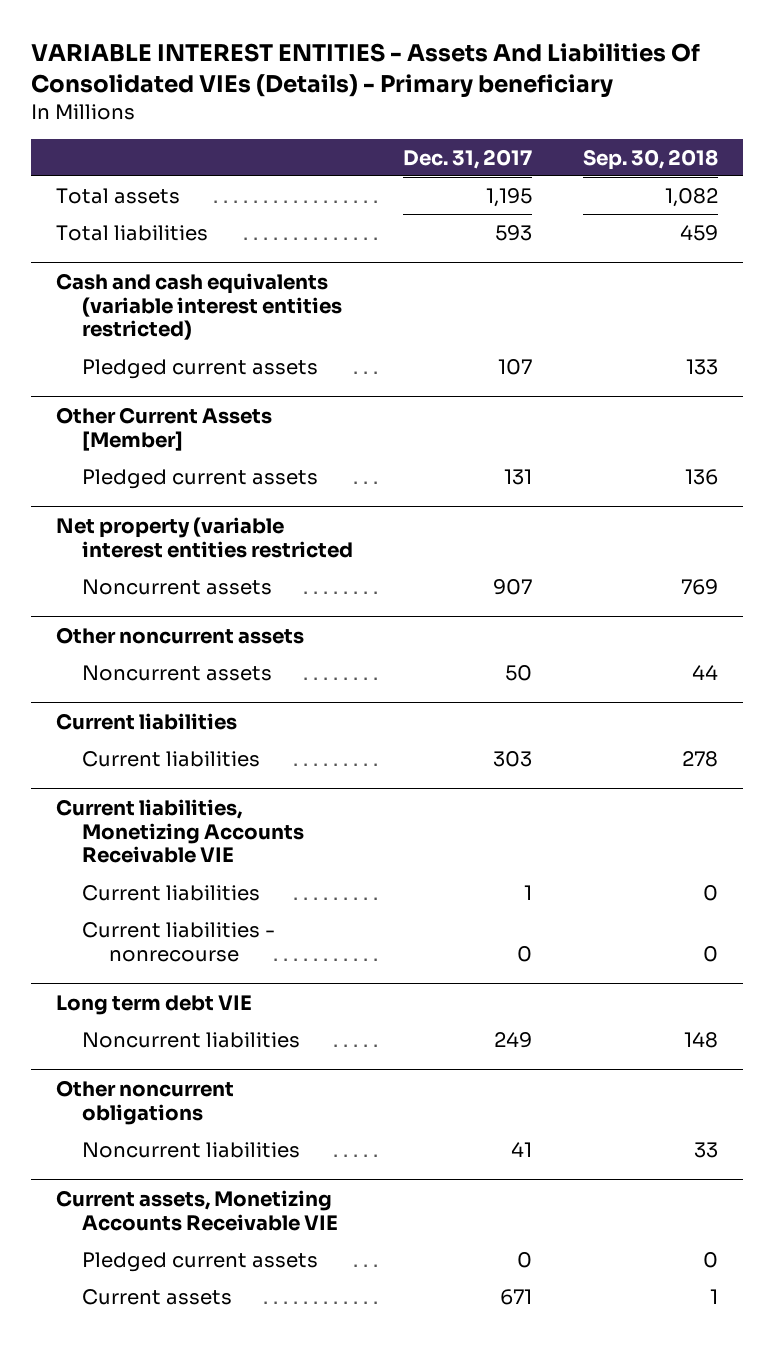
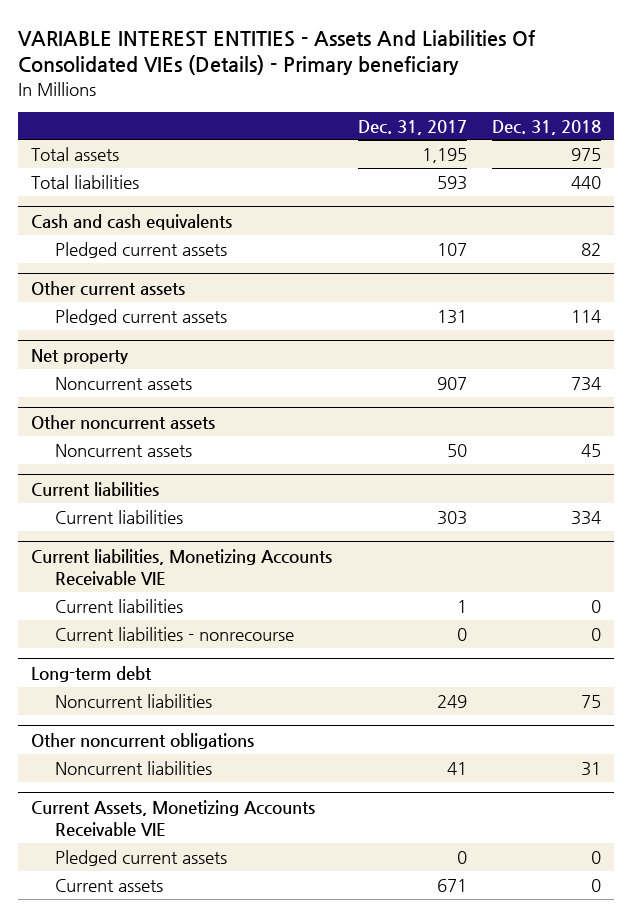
- | Dec. 31, 2017 | Sep. 30, 2018
+ | Dec. 31, 2017 | Dec. 31, 2018
- Cash and cash equivalents (variable interest entities restricted)
+ Cash and cash equivalents
- Other Current Assets [Member]
+ Other current assets
- Net property (variable interest entities restricted
+ Net property
- Long term debt VIE
+ Long-term debt
- Current assets, Monetizing Accounts Receivable VIE
+ Current Assets, Monetizing Accounts Receivable VIE

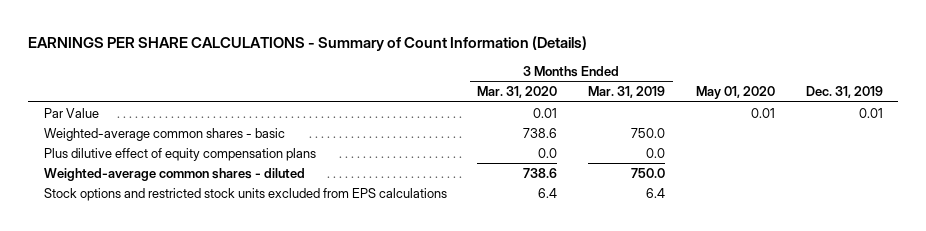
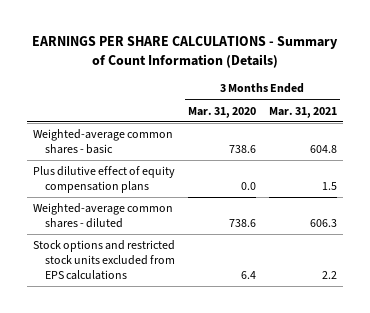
- | 3 Months Ended Mar. 31, 2020 | 3 Months Ended Mar. 31, 2019 | May 01, 2020 | Dec. 31, 2019
+ | 3 Months Ended Mar. 31, 2020 | 3 Months Ended Mar. 31, 2021
- Par Value | 0.01 | | 0.01 | 0.01

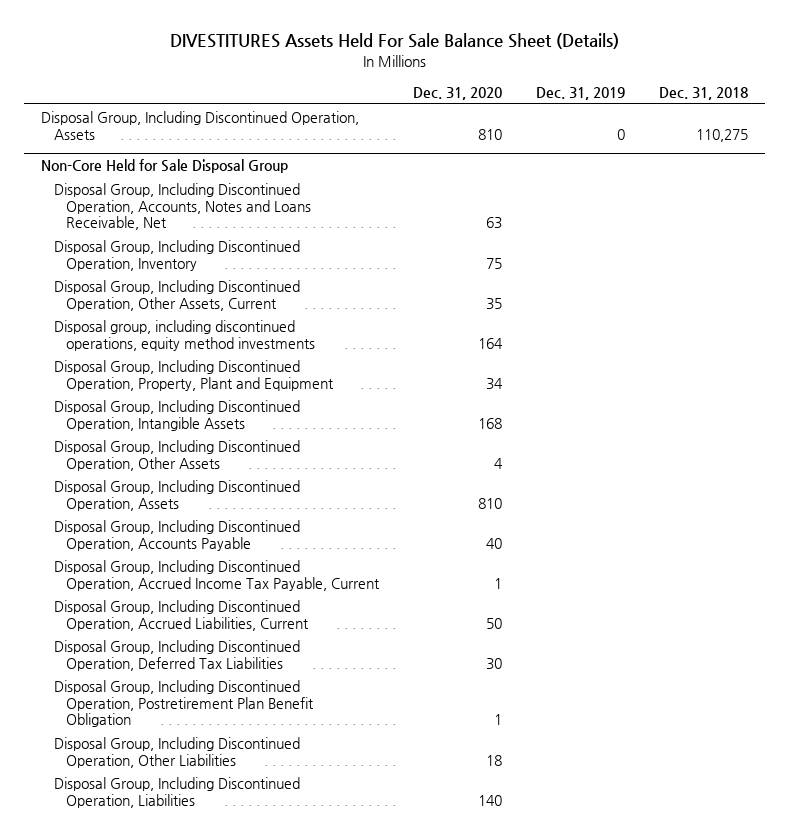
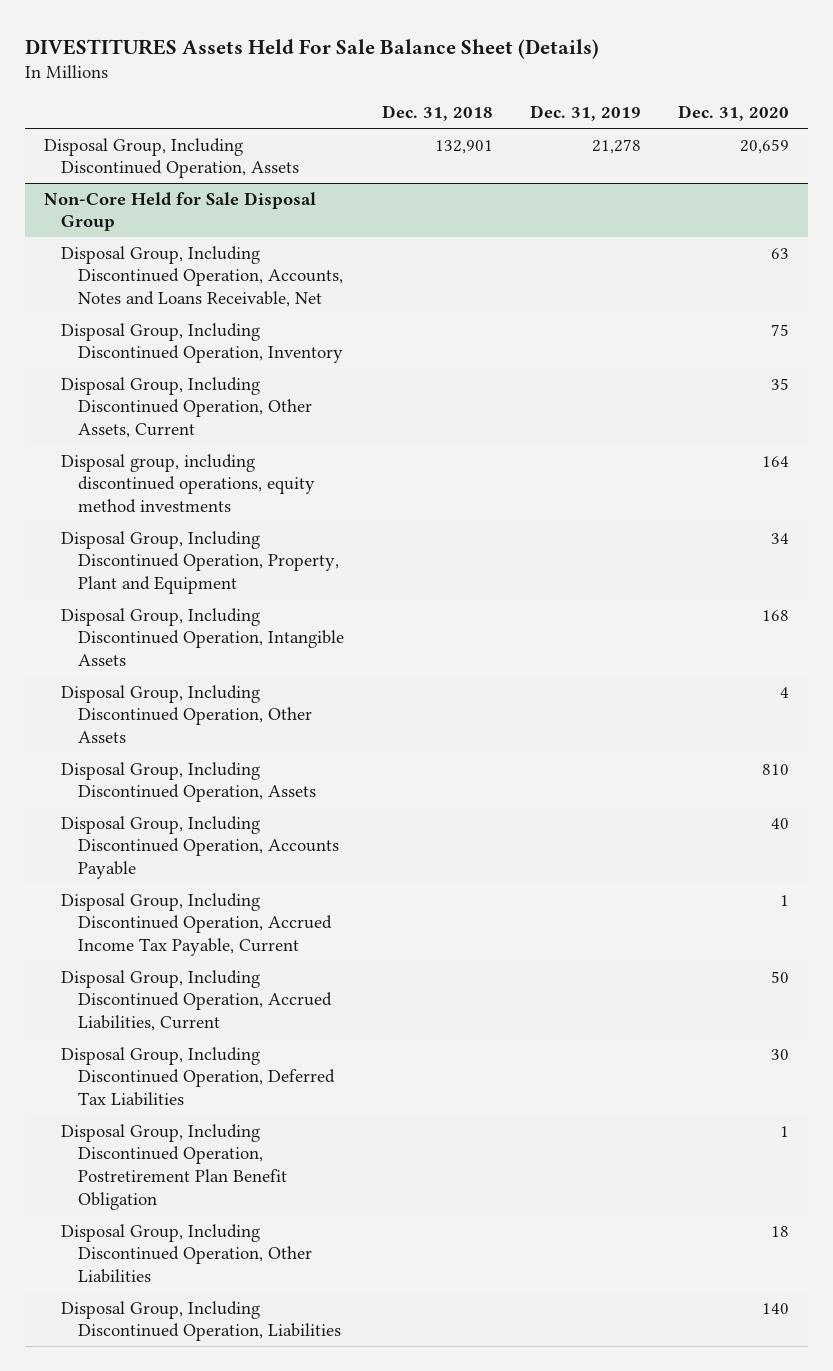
- | Dec. 31, 2020 | Dec. 31, 2019 | Dec. 31, 2018
+ | Dec. 31, 2018 | Dec. 31, 2019 | Dec. 31, 2020
- Disposal Group, Including Discontinued Operation, Assets | 810 | 0 | 110,275
+ Disposal Group, Including Discontinued Operation, Assets | 132,901 | 21,278 | 20,659

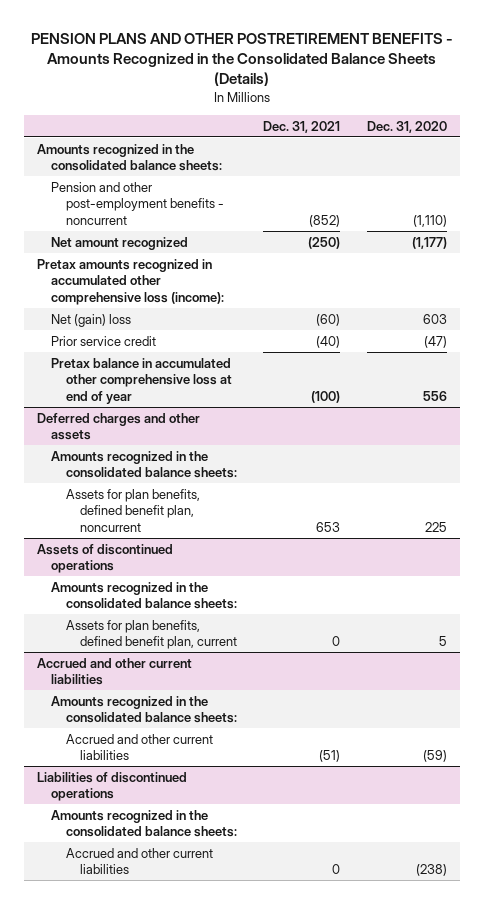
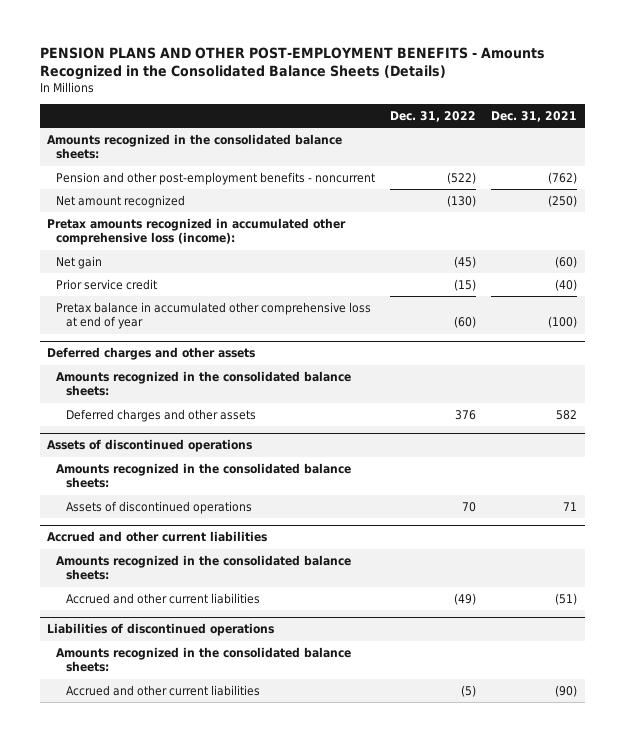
- PENSION PLANS AND OTHER POSTRETIREMENT BENEFITS - Amounts Recognized in the Consolidated Balance Sheets (Details)
+ PENSION PLANS AND OTHER POST-EMPLOYMENT BENEFITS - Amounts Recognized in the Consolidated Balance Sheets (Details)
- | Dec. 31, 2021 | Dec. 31, 2020
+ | Dec. 31, 2022 | Dec. 31, 2021
- Pension and other post-employment benefits - noncurrent | (852) | (1,110)
+ Pension and other post-employment benefits - noncurrent | (522) | (762)
- Net (gain) loss | (60) | 603
+ Net gain | (45) | (60)
@ Deferred charges and other assets
- Assets for plan benefits, defined benefit plan, noncurrent | 653 | 225
+ Deferred charges and other assets | 376 | 582
@ Assets of discontinued operations
- Assets for plan benefits, defined benefit plan, current | 0 | 5
+ Assets of discontinued operations | 70 | 71
@ Liabilities of discontinued operations
- Accrued and other current liabilities | 0 | (238)
+ Accrued and other current liabilities | (5) | (90)

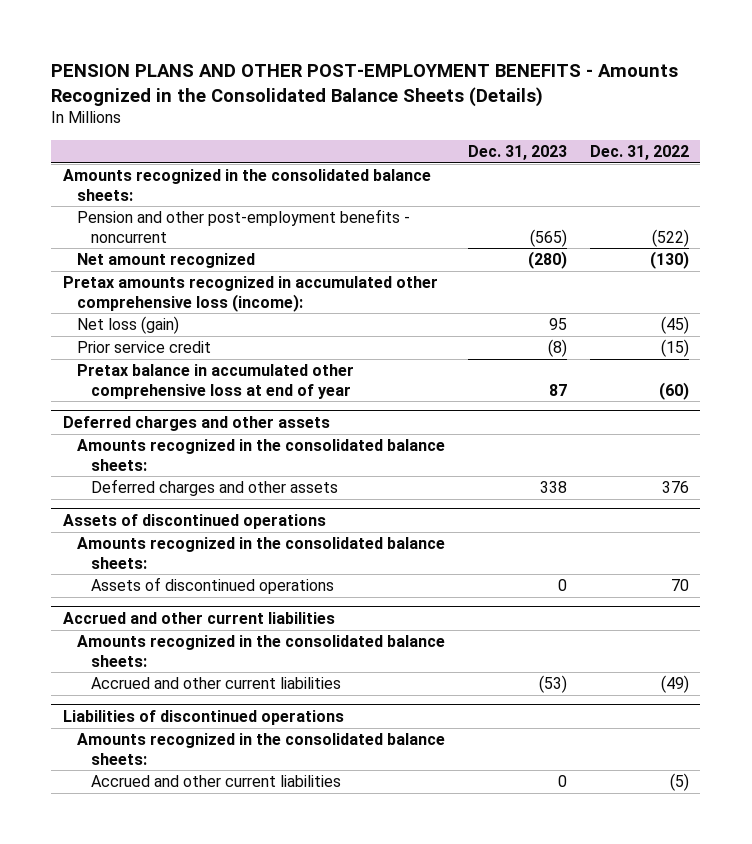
- | Dec. 31, 2022 | Dec. 31, 2021
+ | Dec. 31, 2023 | Dec. 31, 2022
- Net gain | (45) | (60)
+ Net loss (gain) | 95 | (45)

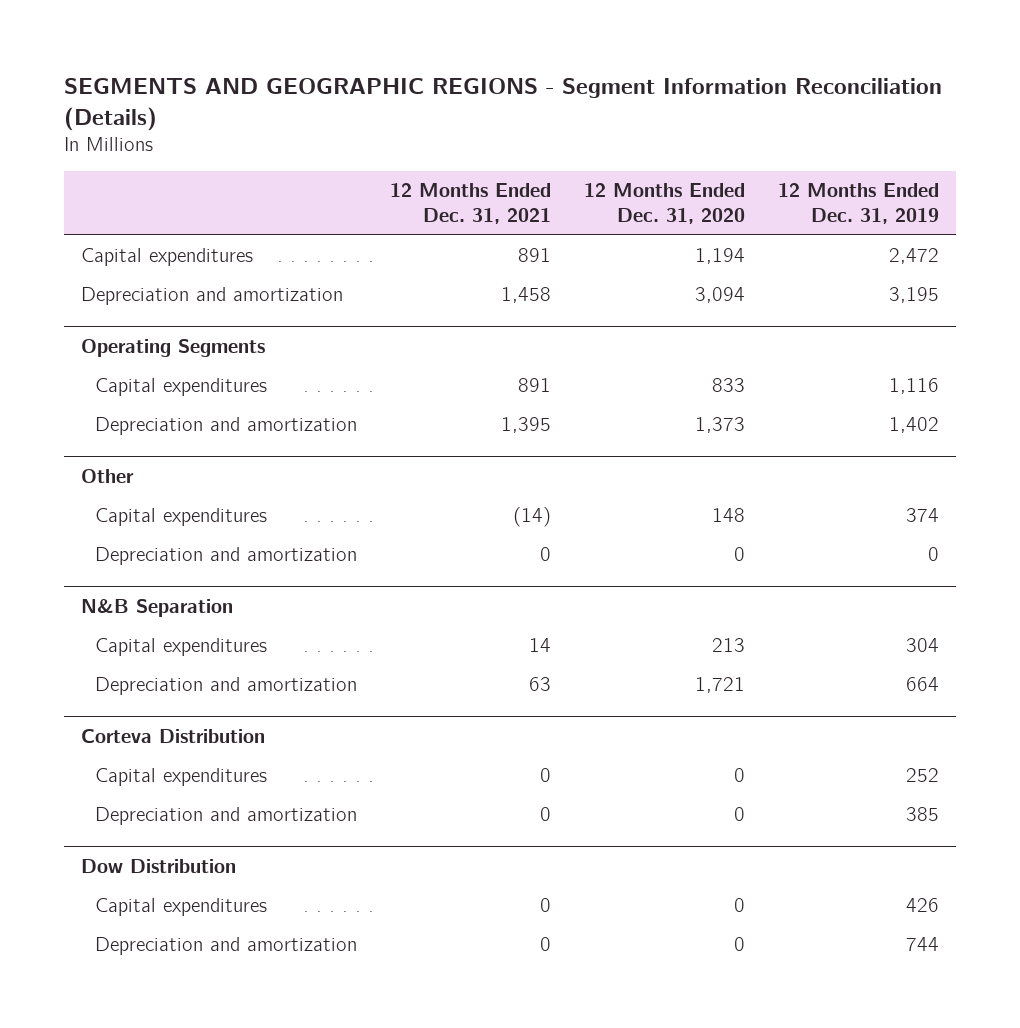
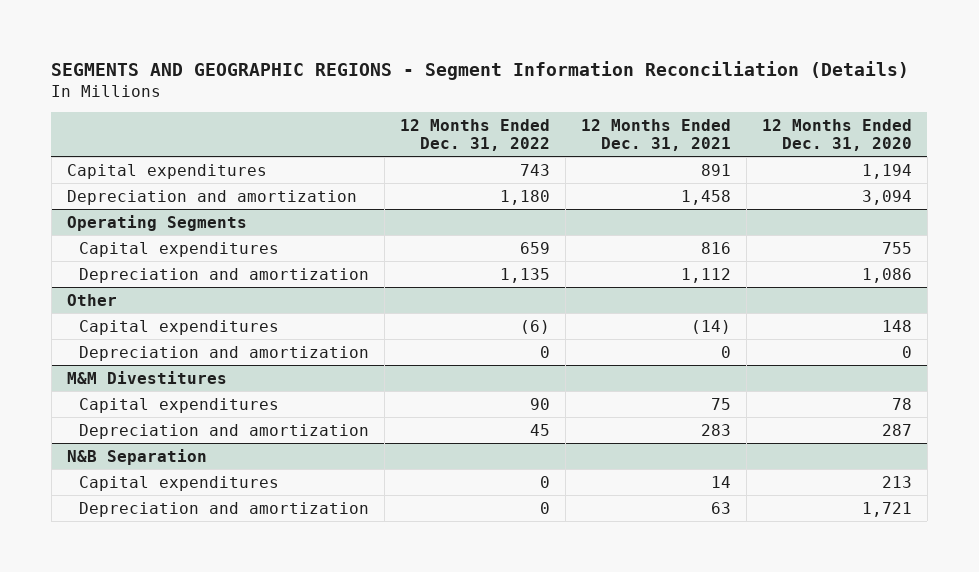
- | 12 Months Ended Dec. 31, 2021 | 12 Months Ended Dec. 31, 2020 | 12 Months Ended Dec. 31, 2019
+ | 12 Months Ended Dec. 31, 2022 | 12 Months Ended Dec. 31, 2021 | 12 Months Ended Dec. 31, 2020
@ Operating Segments
- Capital expenditures | 891 | 833 | 1,116
- Depreciation and amortization | 1,395 | 1,373 | 1,402
+ Capital expenditures | 659 | 816 | 755
+ Depreciation and amortization | 1,135 | 1,112 | 1,086
+ M&M Divestitures
+ Capital expenditures | 90 | 75 | 78
+ Depreciation and amortization | 45 | 283 | 287
- Corteva Distribution
- Capital expenditures | 0 | 0 | 252
- Depreciation and amortization | 0 | 0 | 385
- Dow Distribution
- Capital expenditures | 0 | 0 | 426
- Depreciation and amortization | 0 | 0 | 744

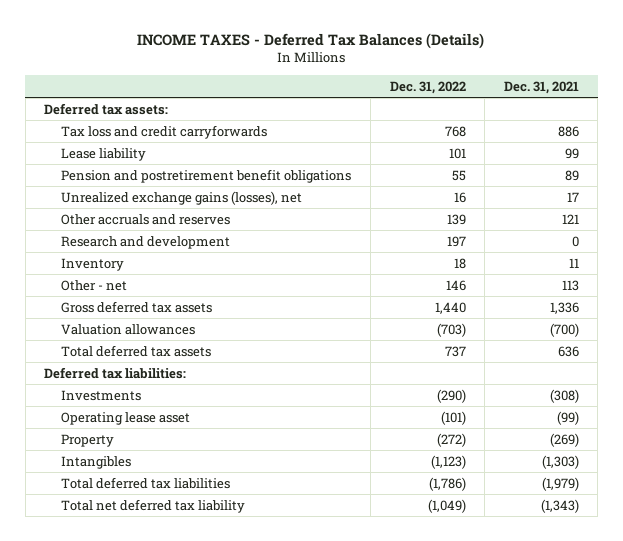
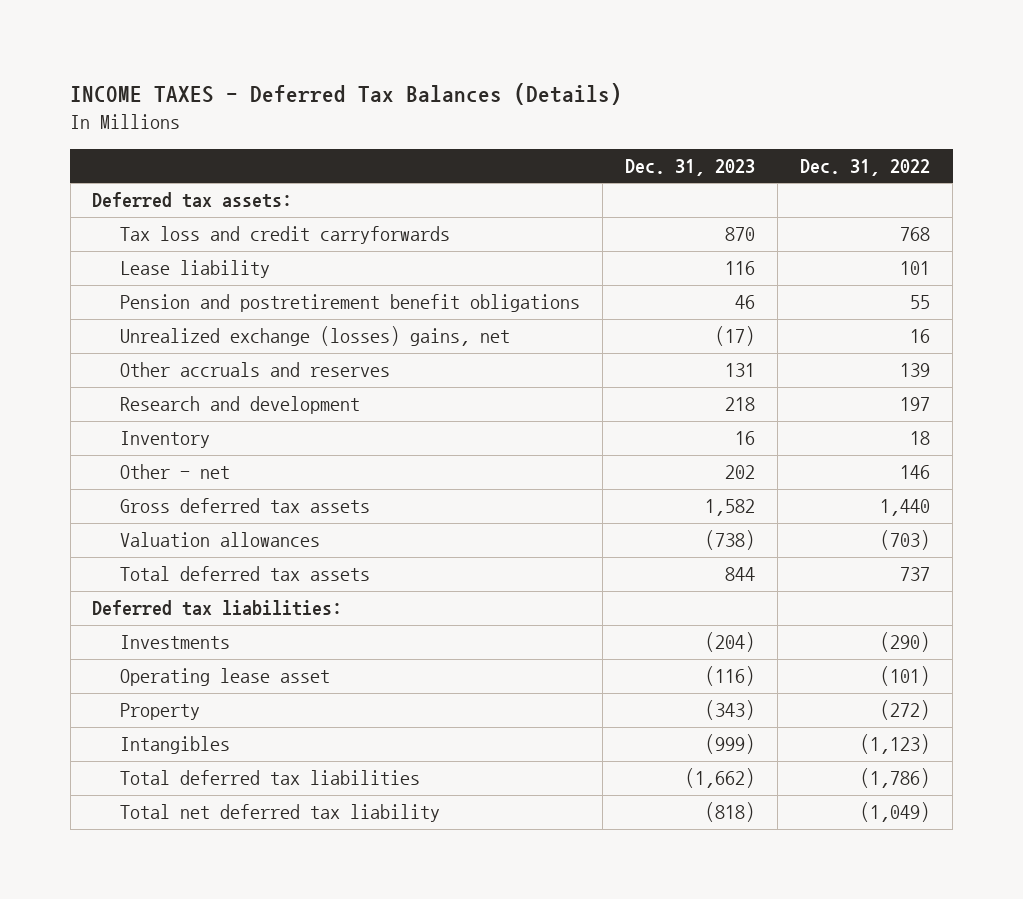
- | Dec. 31, 2022 | Dec. 31, 2021
+ | Dec. 31, 2023 | Dec. 31, 2022
- Unrealized exchange gains (losses), net | 16 | 17
+ Unrealized exchange (losses) gains, net | (17) | 16

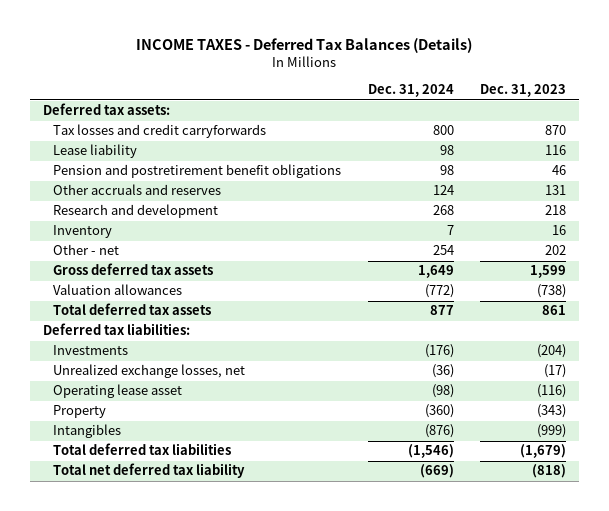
- | Dec. 31, 2023 | Dec. 31, 2022
+ | Dec. 31, 2024 | Dec. 31, 2023
- Tax loss and credit carryforwards | 870 | 768
+ Tax losses and credit carryforwards | 800 | 870
- Unrealized exchange (losses) gains, net | (17) | 16
- Gross deferred tax assets | 1,582 | 1,440
+ Gross deferred tax assets | 1,649 | 1,599
- Total deferred tax assets | 844 | 737
+ Total deferred tax assets | 877 | 861
+ Unrealized exchange losses, net | (36) | (17)
- Total deferred tax liabilities | (1,662) | (1,786)
+ Total deferred tax liabilities | (1,546) | (1,679)

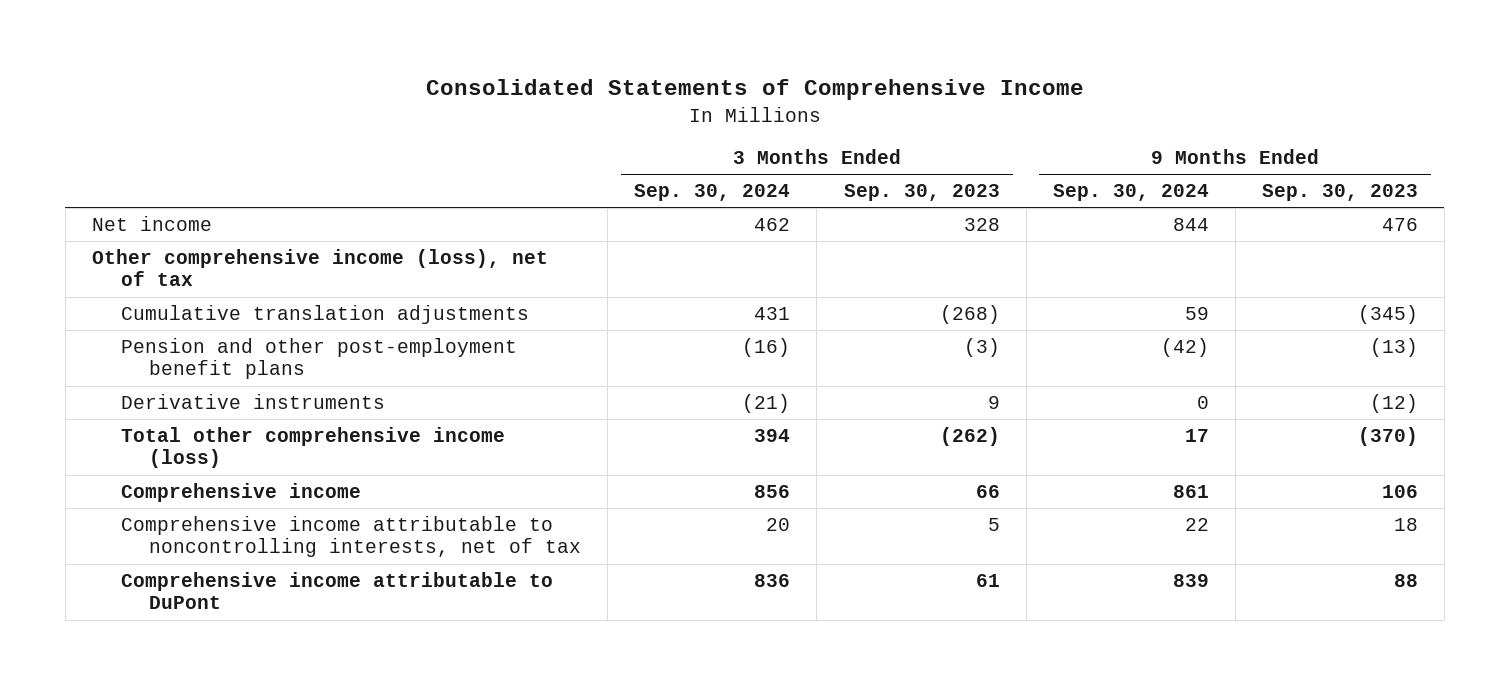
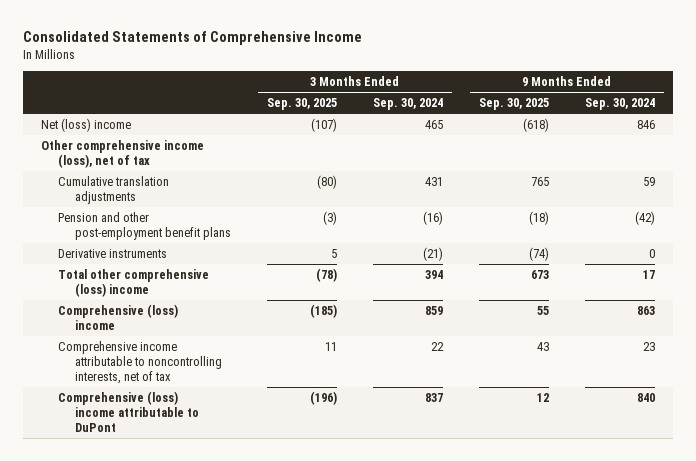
- | 3 Months Ended Sep. 30, 2024 | 3 Months Ended Sep. 30, 2023 | 9 Months Ended Sep. 30, 2024 | 9 Months Ended Sep. 30, 2023
+ | 3 Months Ended Sep. 30, 2025 | 3 Months Ended Sep. 30, 2024 | 9 Months Ended Sep. 30, 2025 | 9 Months Ended Sep. 30, 2024
- Net income | 462 | 328 | 844 | 476
+ Net (loss) income | (107) | 465 | (618) | 846
- Total other comprehensive income (loss) | 394 | (262) | 17 | (370)
- Comprehensive income | 856 | 66 | 861 | 106
- Comprehensive income attributable to noncontrolling interests, net of tax | 20 | 5 | 22 | 18
- Comprehensive income attributable to DuPont | 836 | 61 | 839 | 88
+ Total other comprehensive (loss) income | (78) | 394 | 673 | 17
+ Comprehensive (loss) income | (185) | 859 | 55 | 863
+ Comprehensive income attributable to noncontrolling interests, net of tax | 11 | 22 | 43 | 23
+ Comprehensive (loss) income attributable to DuPont | (196) | 837 | 12 | 840

